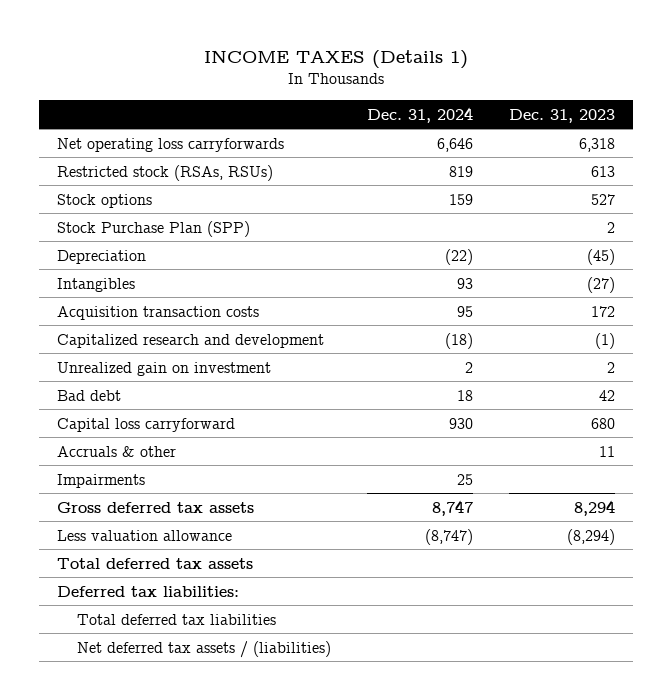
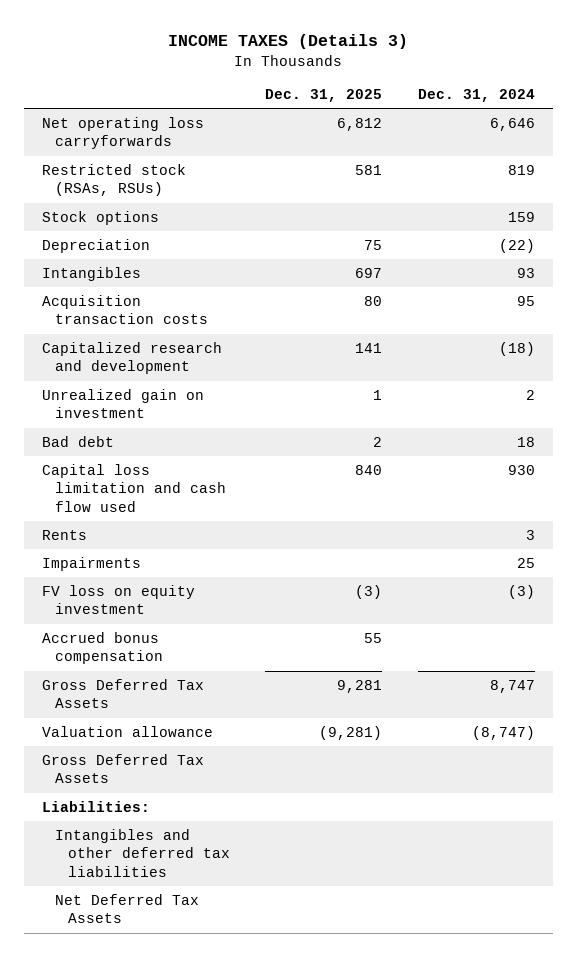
- INCOME TAXES (Details 1)
+ INCOME TAXES (Details 3)
- | Dec. 31, 2024 | Dec. 31, 2023
+ | Dec. 31, 2025 | Dec. 31, 2024
- Stock Purchase Plan (SPP) | | 2
- Capital loss carryforward | 930 | 680
- Accruals & other | | 11
+ Capital loss limitation and cash flow used | 840 | 930
+ Rents | | 3
- Gross deferred tax assets | 8,747 | 8,294
- Less valuation allowance | (8,747) | (8,294)
- Total deferred tax assets
- Deferred tax liabilities:
- Total deferred tax liabilities
- Net deferred tax assets / (liabilities)
+ FV loss on equity investment | (3) | (3)
+ Accrued bonus compensation | 55 |
+ Gross Deferred Tax Assets | 9,281 | 8,747
+ Valuation allowance | (9,281) | (8,747)
+ Gross Deferred Tax Assets
+ Liabilities:
+ Intangibles and other deferred tax liabilities
+ Net Deferred Tax Assets

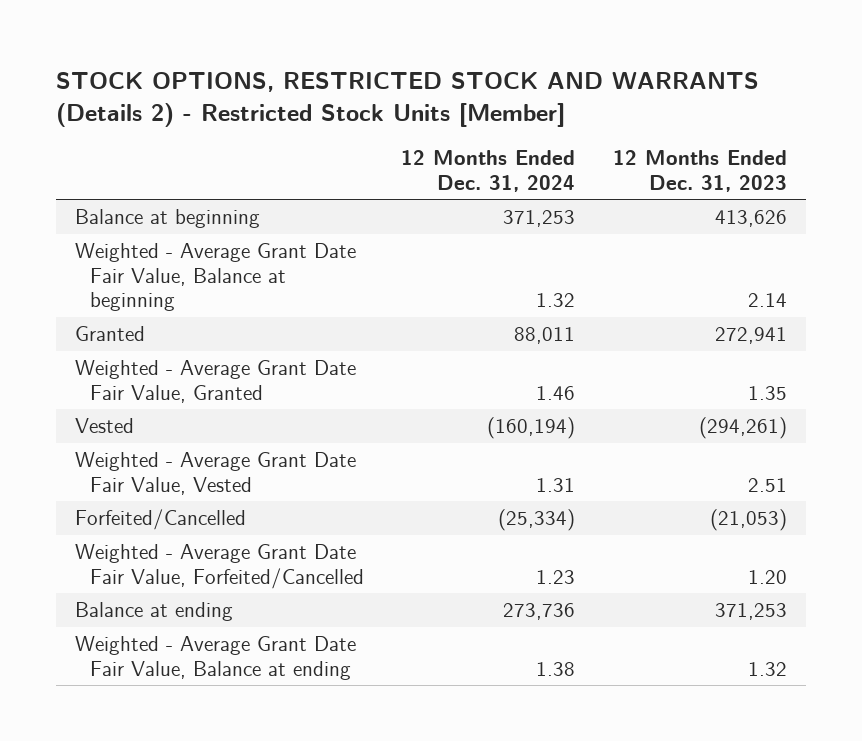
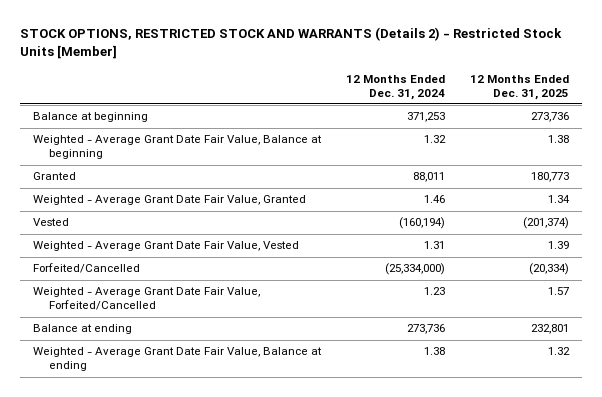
- | 12 Months Ended Dec. 31, 2024 | 12 Months Ended Dec. 31, 2023
+ | 12 Months Ended Dec. 31, 2024 | 12 Months Ended Dec. 31, 2025
- Forfeited/Cancelled | (25,334) | (21,053)
+ Forfeited/Cancelled | (25,334,000) | (20,334)

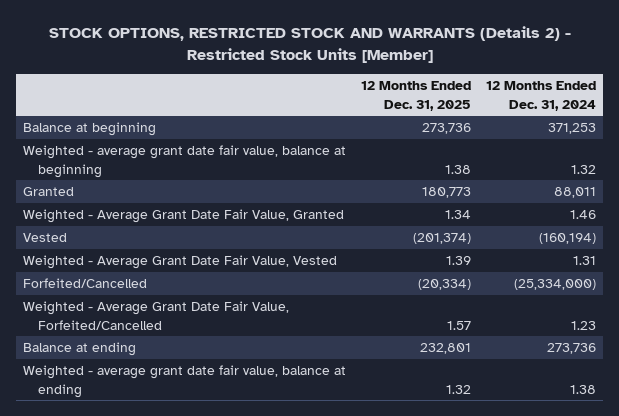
- | 12 Months Ended Dec. 31, 2024 | 12 Months Ended Dec. 31, 2025
+ | 12 Months Ended Dec. 31, 2025 | 12 Months Ended Dec. 31, 2024
- Weighted - Average Grant Date Fair Value, Balance at beginning | 1.32 | 1.38
+ Weighted - average grant date fair value, balance at beginning | 1.38 | 1.32
- Weighted - Average Grant Date Fair Value, Balance at ending | 1.38 | 1.32
+ Weighted - average grant date fair value, balance at ending | 1.32 | 1.38

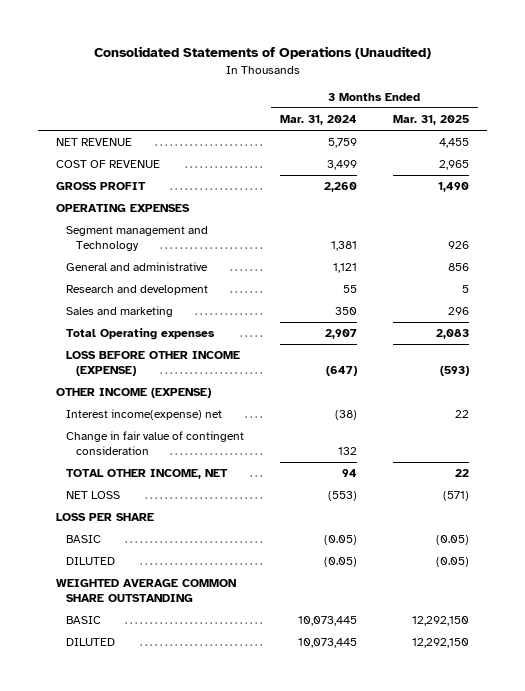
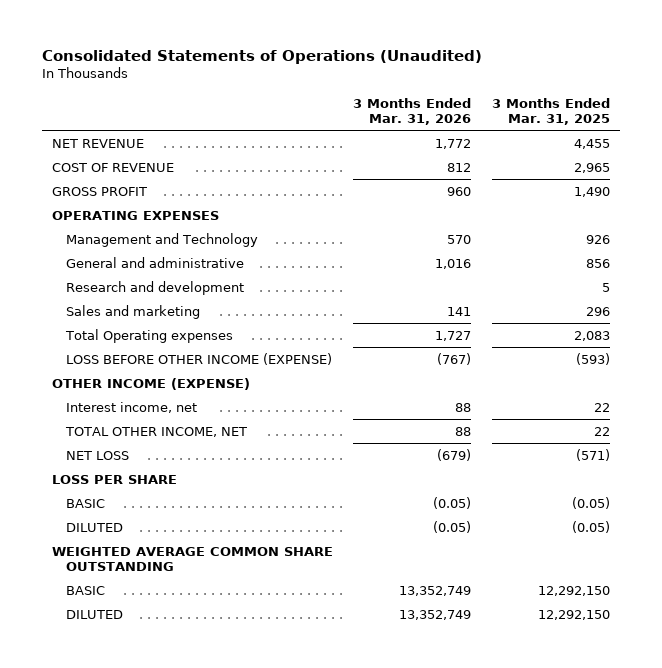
- | 3 Months Ended Mar. 31, 2024 | 3 Months Ended Mar. 31, 2025
+ | 3 Months Ended Mar. 31, 2026 | 3 Months Ended Mar. 31, 2025
- Segment management and Technology | 1,381 | 926
+ Management and Technology | 570 | 926
- Interest income(expense) net | (38) | 22
- Change in fair value of contingent consideration | 132 |
+ Interest income, net | 88 | 22

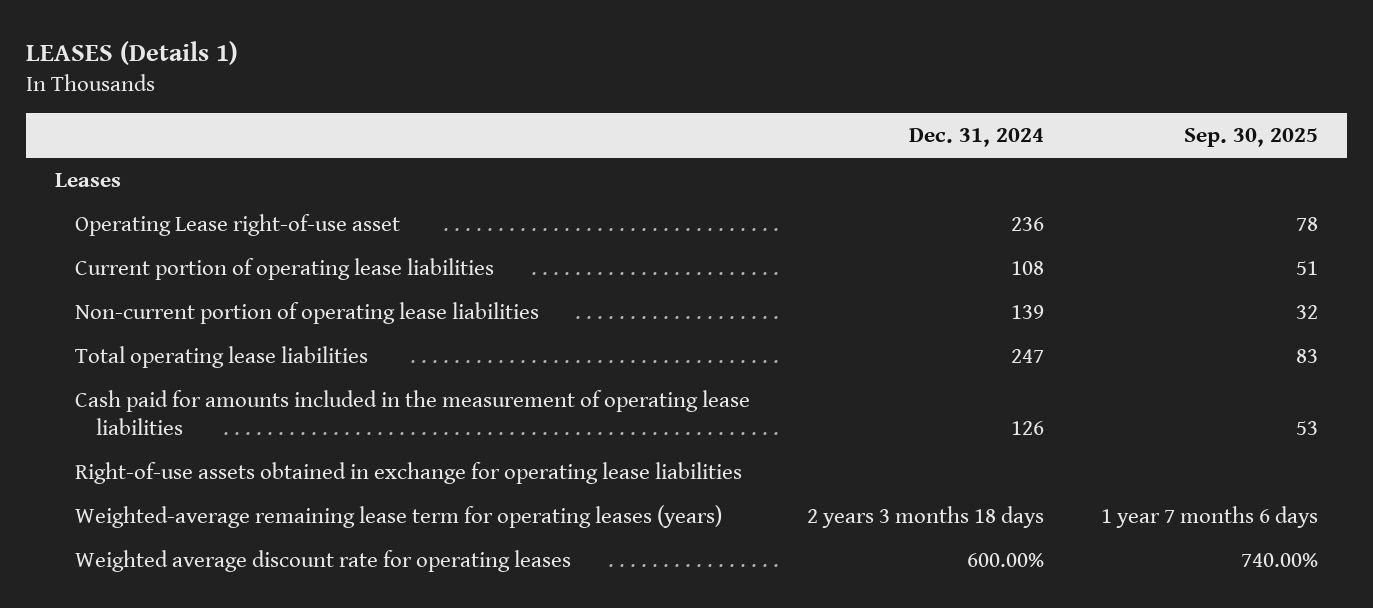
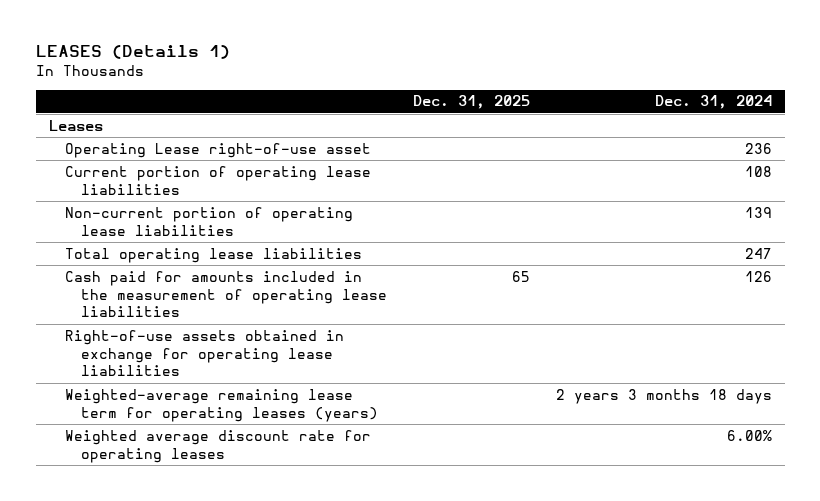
- | Dec. 31, 2024 | Sep. 30, 2025
+ | Dec. 31, 2025 | Dec. 31, 2024
- Weighted average discount rate for operating leases | 600.00% | 740.00%
+ Weighted average discount rate for operating leases | | 6.00%

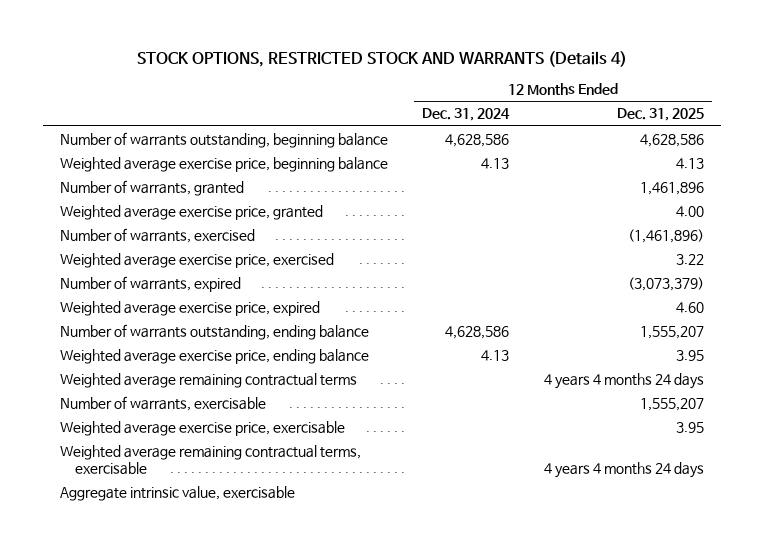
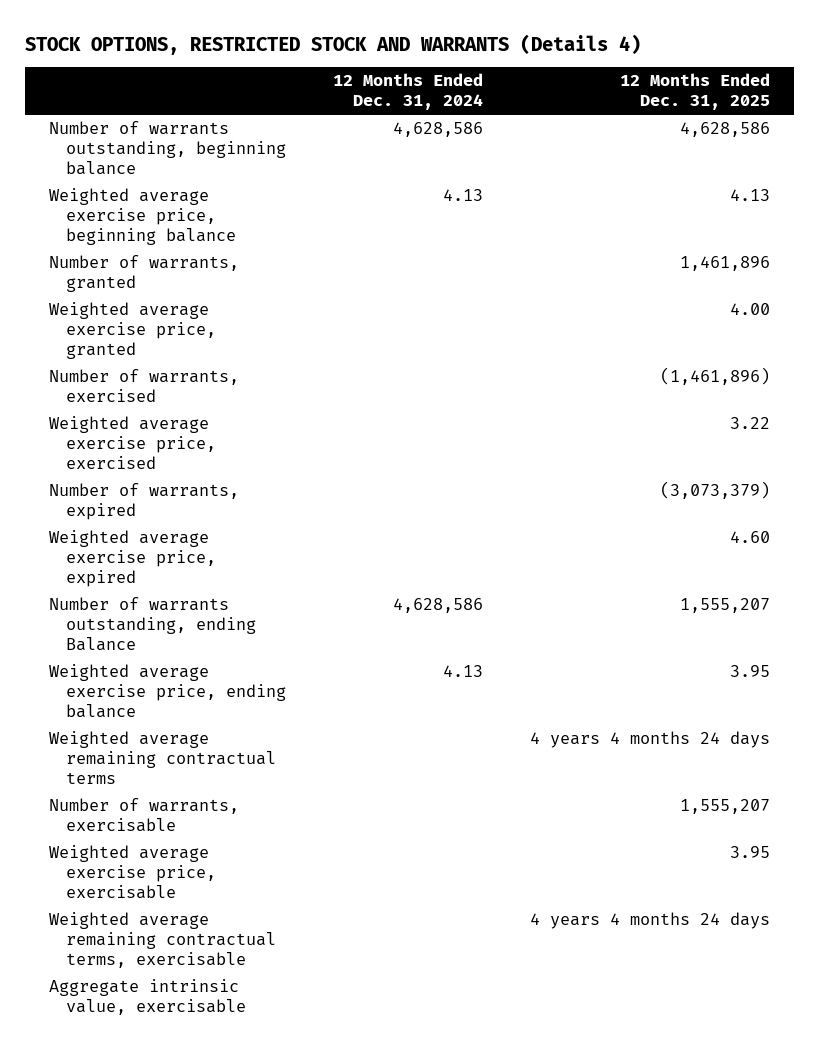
- Number of warrants outstanding, ending balance | 4,628,586 | 1,555,207
+ Number of warrants outstanding, ending Balance | 4,628,586 | 1,555,207

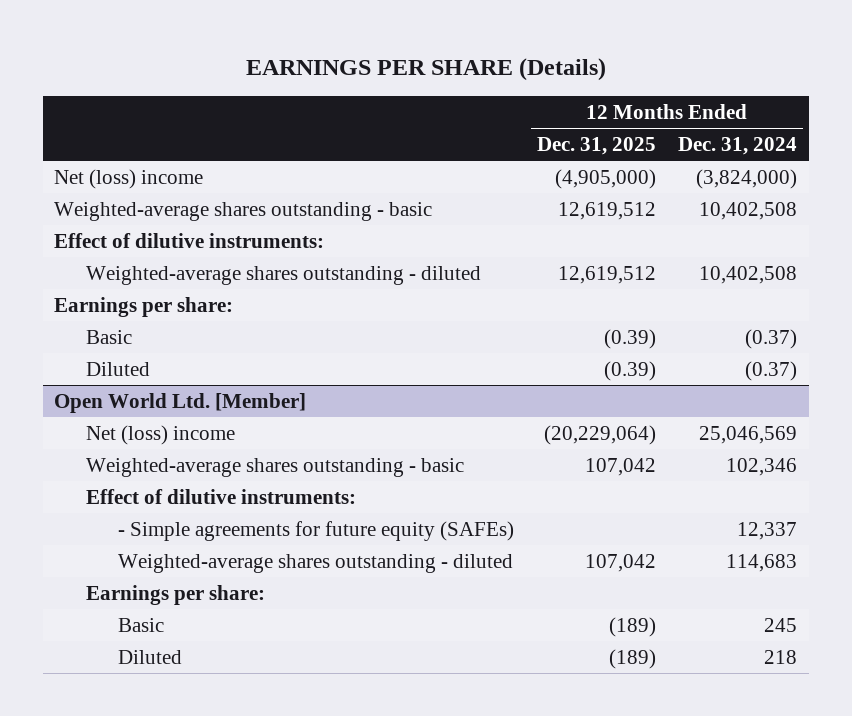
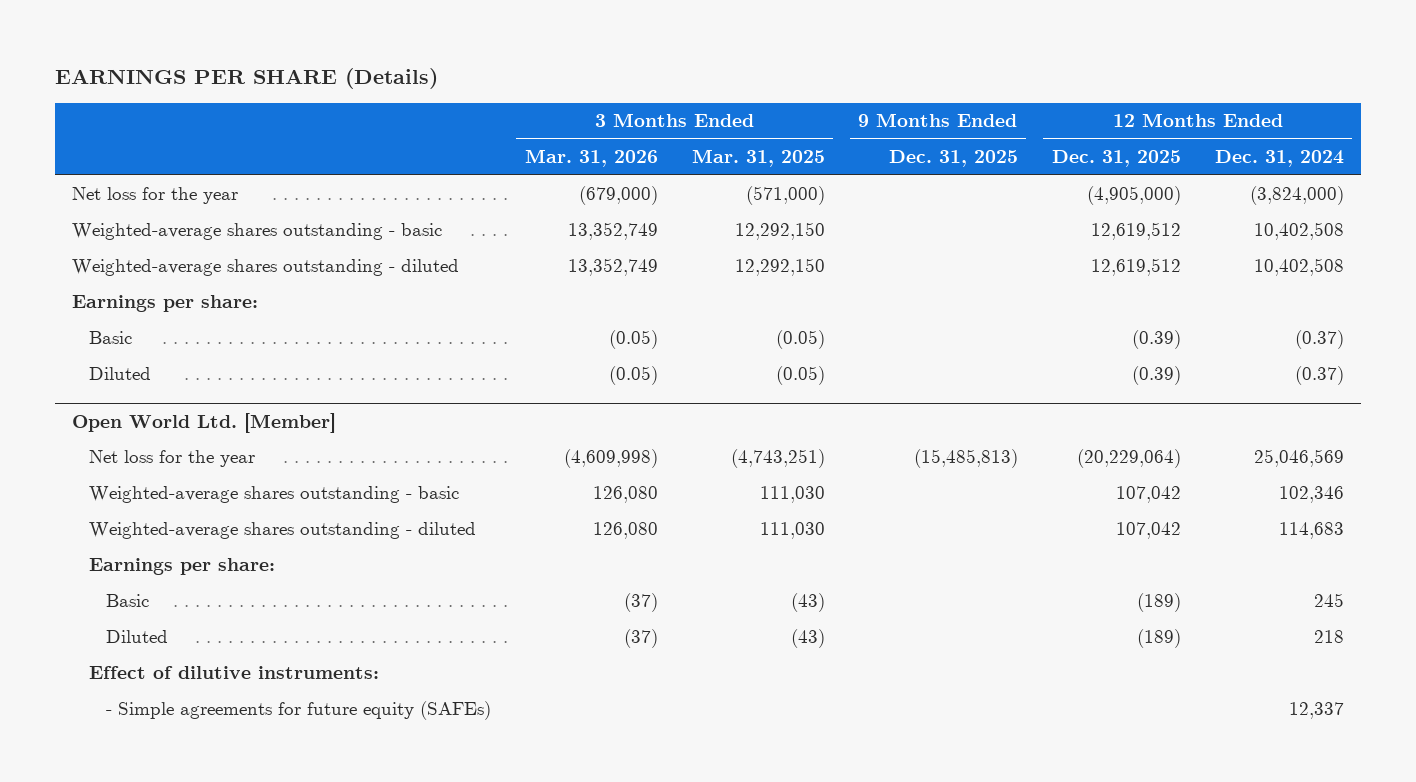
- | 12 Months Ended Dec. 31, 2025 | 12 Months Ended Dec. 31, 2024
+ | 3 Months Ended Mar. 31, 2026 | 3 Months Ended Mar. 31, 2025 | 9 Months Ended Dec. 31, 2025 | 12 Months Ended Dec. 31, 2025 | 12 Months Ended Dec. 31, 2024
- Net (loss) income | (4,905,000) | (3,824,000)
+ Net loss for the year | (679,000) | (571,000) | | (4,905,000) | (3,824,000)
- Effect of dilutive instruments:
@ Open World Ltd. [Member]
- Net (loss) income | (20,229,064) | 25,046,569
+ Net loss for the year | (4,609,998) | (4,743,251) | (15,485,813) | (20,229,064) | 25,046,569
moved down: Effect of dilutive instruments:
moved down: - Simple agreements for future equity (SAFEs) | | | | | 12,337

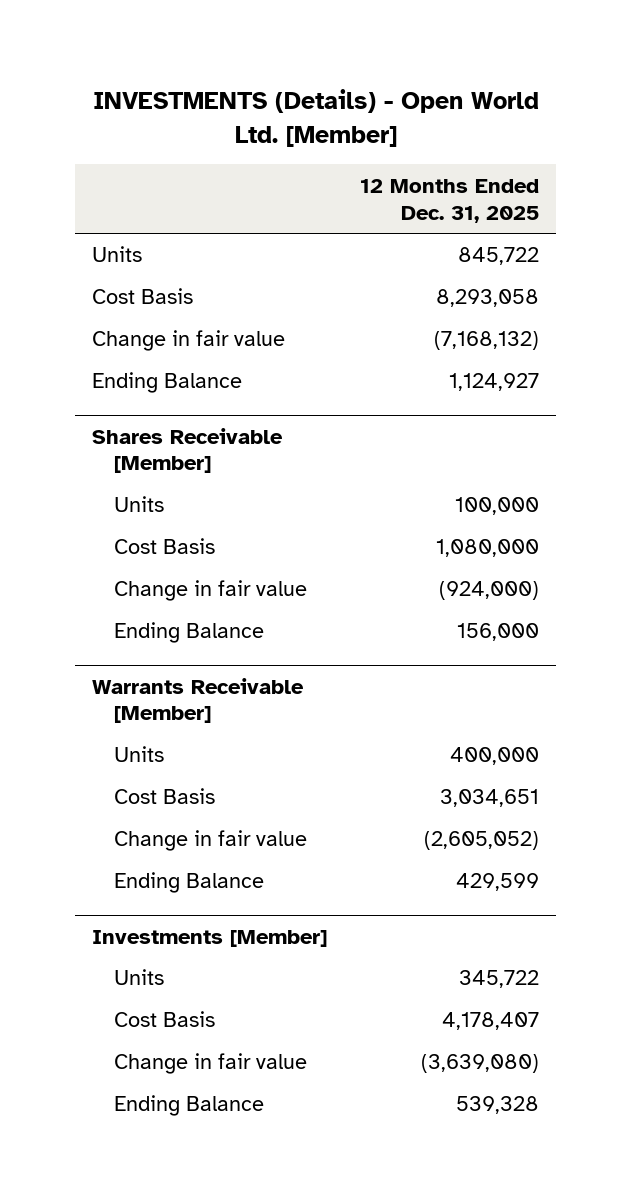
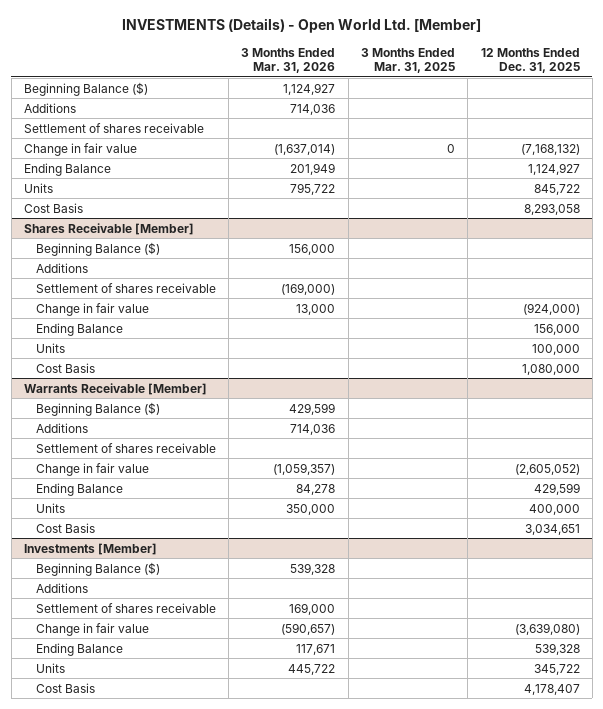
- | 12 Months Ended Dec. 31, 2025
+ | 3 Months Ended Mar. 31, 2026 | 3 Months Ended Mar. 31, 2025 | 12 Months Ended Dec. 31, 2025
+ Beginning Balance ($) | 1,124,927 | |
+ Additions | 714,036 | |
+ Settlement of shares receivable
moved down: Units | 795,722 | | 845,722
moved down: Cost Basis | | | 8,293,058
@ Shares Receivable [Member]
+ Beginning Balance ($) | 156,000 | |
+ Additions
+ Settlement of shares receivable | (169,000) | |
moved down: Units | | | 100,000
moved down: Cost Basis | | | 1,080,000
@ Warrants Receivable [Member]
+ Beginning Balance ($) | 429,599 | |
+ Additions | 714,036 | |
+ Settlement of shares receivable
moved down: Units | 350,000 | | 400,000
moved down: Cost Basis | | | 3,034,651
@ Investments [Member]
+ Beginning Balance ($) | 539,328 | |
+ Additions
+ Settlement of shares receivable | 169,000 | |
moved down: Units | 445,722 | | 345,722
moved down: Cost Basis | | | 4,178,407

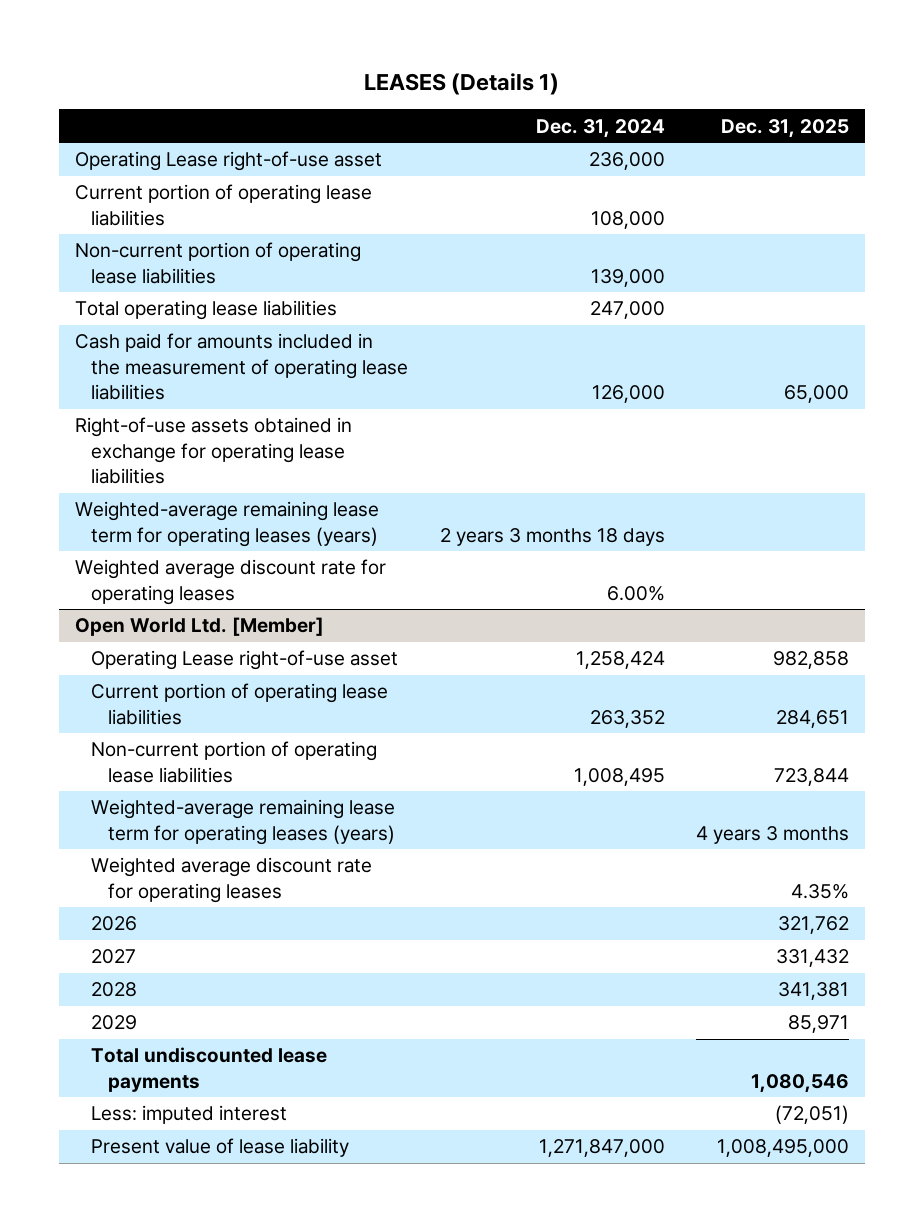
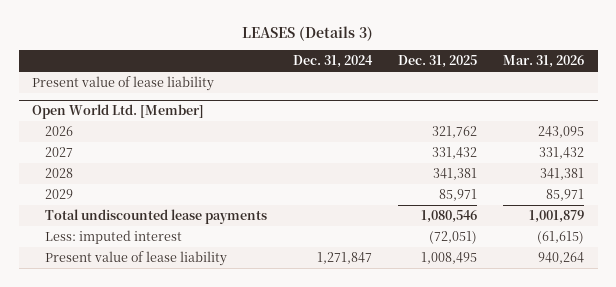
- LEASES (Details 1)
+ LEASES (Details 3)
- | Dec. 31, 2024 | Dec. 31, 2025
+ | Dec. 31, 2024 | Dec. 31, 2025 | Mar. 31, 2026
- Operating Lease right-of-use asset | 236,000 |
- Current portion of operating lease liabilities | 108,000 |
- Non-current portion of operating lease liabilities | 139,000 |
- Total operating lease liabilities | 247,000 |
- Cash paid for amounts included in the measurement of operating lease liabilities | 126,000 | 65,000
- Right-of-use assets obtained in exchange for operating lease liabilities
- Weighted-average remaining lease term for operating leases (years) | 2 years 3 months 18 days |
- Weighted average discount rate for operating leases | 6.00% |
+ Present value of lease liability
@ Open World Ltd. [Member]
- Operating Lease right-of-use asset | 1,258,424 | 982,858
- Current portion of operating lease liabilities | 263,352 | 284,651
- Non-current portion of operating lease liabilities | 1,008,495 | 723,844
- Weighted-average remaining lease term for operating leases (years) | | 4 years 3 months
- Weighted average discount rate for operating leases | | 4.35%
- Present value of lease liability | 1,271,847,000 | 1,008,495,000
+ Present value of lease liability | 1,271,847 | 1,008,495 | 940,264

